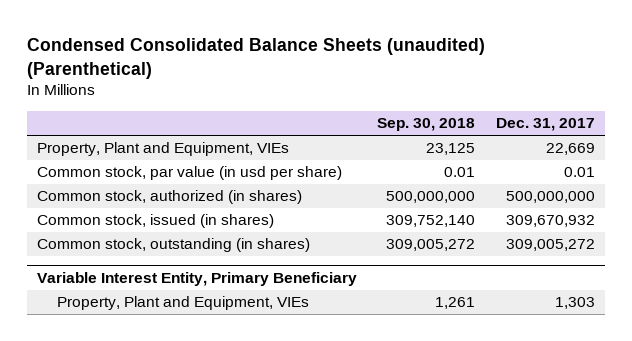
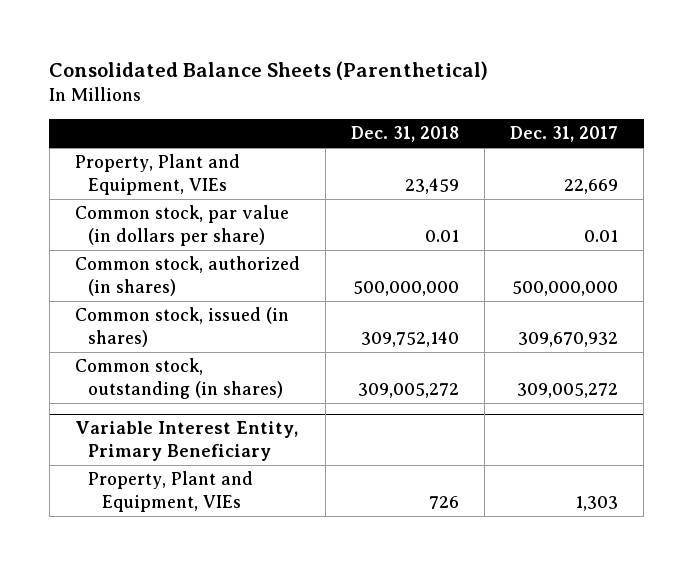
- Condensed Consolidated Balance Sheets (unaudited) (Parenthetical)
+ Consolidated Balance Sheets (Parenthetical)
- | Sep. 30, 2018 | Dec. 31, 2017
+ | Dec. 31, 2018 | Dec. 31, 2017
- Common stock, par value (in usd per share) | 0.01 | 0.01
+ Common stock, par value (in dollars per share) | 0.01 | 0.01

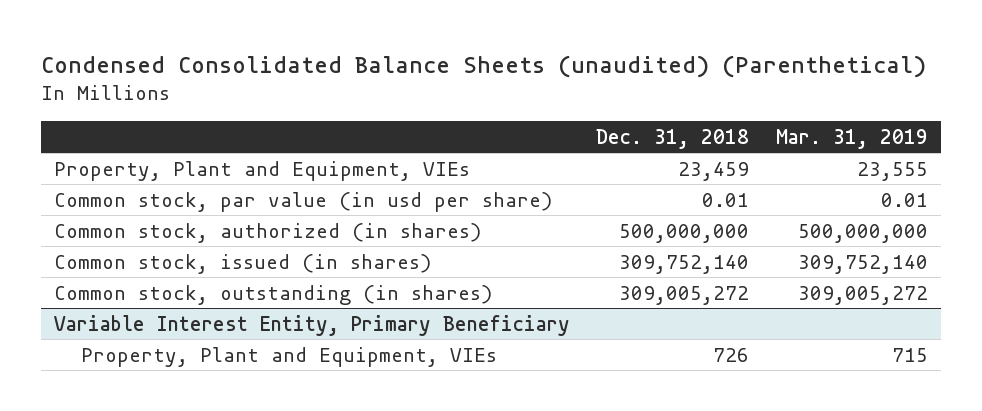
- Consolidated Balance Sheets (Parenthetical)
+ Condensed Consolidated Balance Sheets (unaudited) (Parenthetical)
- | Dec. 31, 2018 | Dec. 31, 2017
+ | Dec. 31, 2018 | Mar. 31, 2019
- Common stock, par value (in dollars per share) | 0.01 | 0.01
+ Common stock, par value (in usd per share) | 0.01 | 0.01

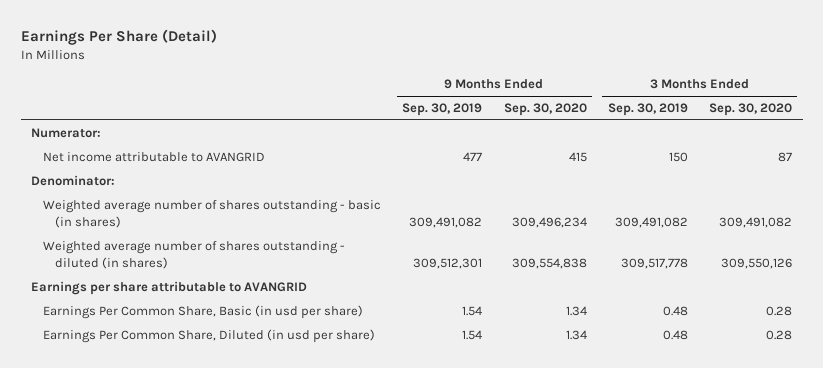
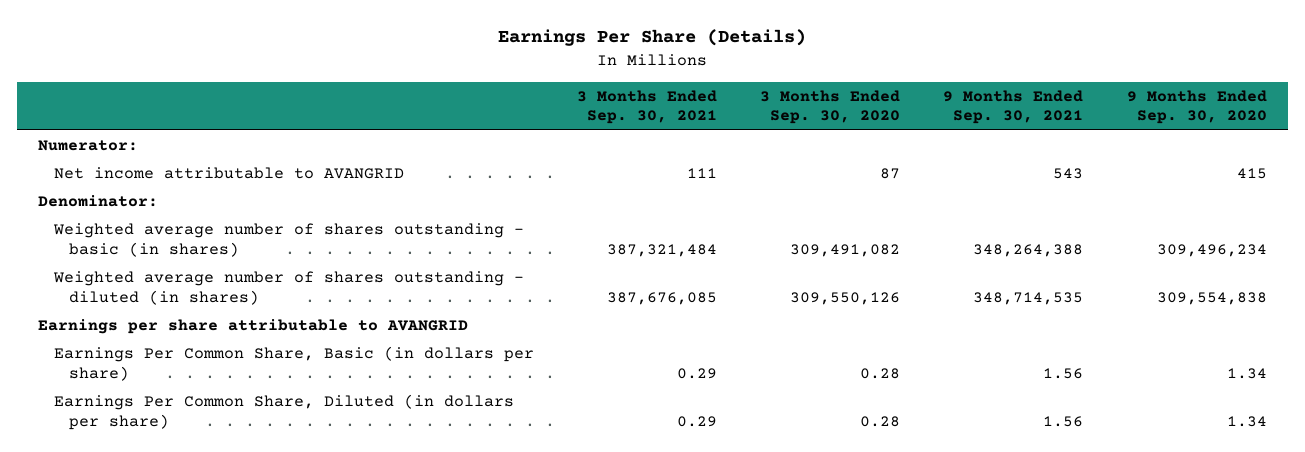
- Earnings Per Share (Detail)
+ Earnings Per Share (Details)
- | 9 Months Ended Sep. 30, 2019 | 9 Months Ended Sep. 30, 2020 | 3 Months Ended Sep. 30, 2019 | 3 Months Ended Sep. 30, 2020
+ | 3 Months Ended Sep. 30, 2021 | 3 Months Ended Sep. 30, 2020 | 9 Months Ended Sep. 30, 2021 | 9 Months Ended Sep. 30, 2020
- Earnings Per Common Share, Basic (in usd per share) | 1.54 | 1.34 | 0.48 | 0.28
- Earnings Per Common Share, Diluted (in usd per share) | 1.54 | 1.34 | 0.48 | 0.28
+ Earnings Per Common Share, Basic (in dollars per share) | 0.29 | 0.28 | 1.56 | 1.34
+ Earnings Per Common Share, Diluted (in dollars per share) | 0.29 | 0.28 | 1.56 | 1.34

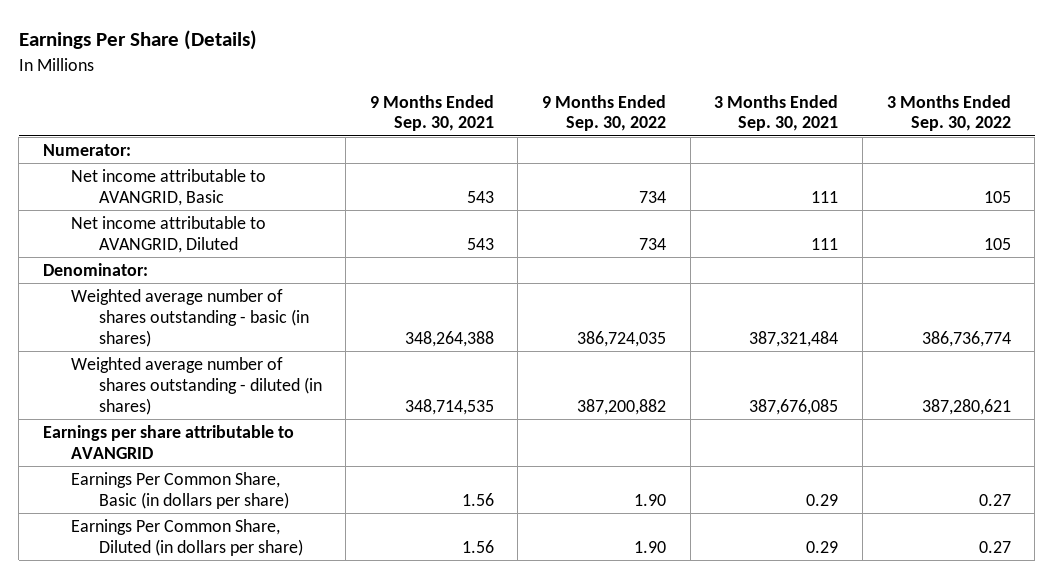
- | 3 Months Ended Sep. 30, 2021 | 3 Months Ended Sep. 30, 2020 | 9 Months Ended Sep. 30, 2021 | 9 Months Ended Sep. 30, 2020
+ | 9 Months Ended Sep. 30, 2021 | 9 Months Ended Sep. 30, 2022 | 3 Months Ended Sep. 30, 2021 | 3 Months Ended Sep. 30, 2022
- Net income attributable to AVANGRID | 111 | 87 | 543 | 415
+ Net income attributable to AVANGRID, Basic | 543 | 734 | 111 | 105
+ Net income attributable to AVANGRID, Diluted | 543 | 734 | 111 | 105

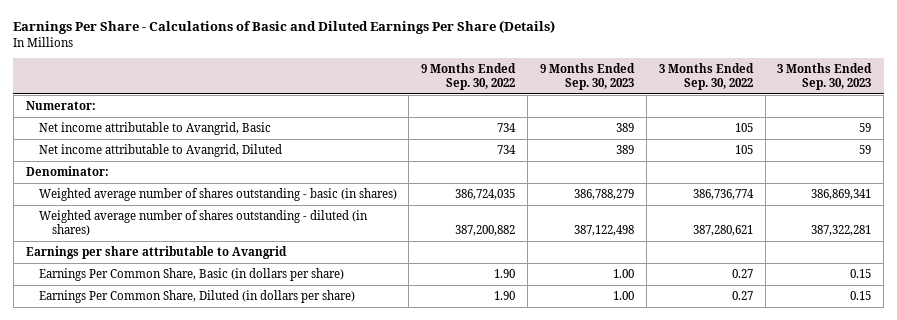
- Earnings Per Share (Details)
+ Earnings Per Share - Calculations of Basic and Diluted Earnings Per Share (Details)
- | 9 Months Ended Sep. 30, 2021 | 9 Months Ended Sep. 30, 2022 | 3 Months Ended Sep. 30, 2021 | 3 Months Ended Sep. 30, 2022
+ | 9 Months Ended Sep. 30, 2022 | 9 Months Ended Sep. 30, 2023 | 3 Months Ended Sep. 30, 2022 | 3 Months Ended Sep. 30, 2023
- Net income attributable to AVANGRID, Basic | 543 | 734 | 111 | 105
- Net income attributable to AVANGRID, Diluted | 543 | 734 | 111 | 105
+ Net income attributable to Avangrid, Basic | 734 | 389 | 105 | 59
+ Net income attributable to Avangrid, Diluted | 734 | 389 | 105 | 59
- Earnings per share attributable to AVANGRID
+ Earnings per share attributable to Avangrid

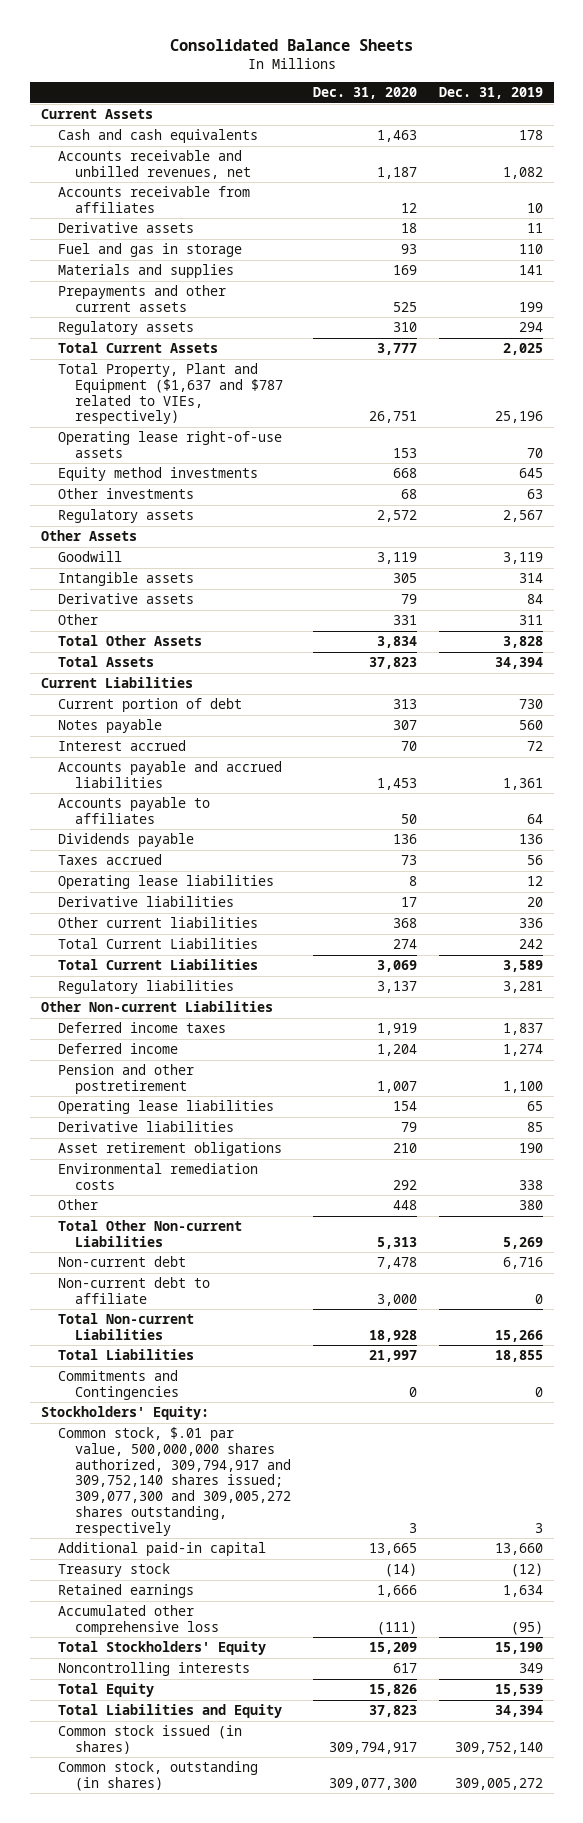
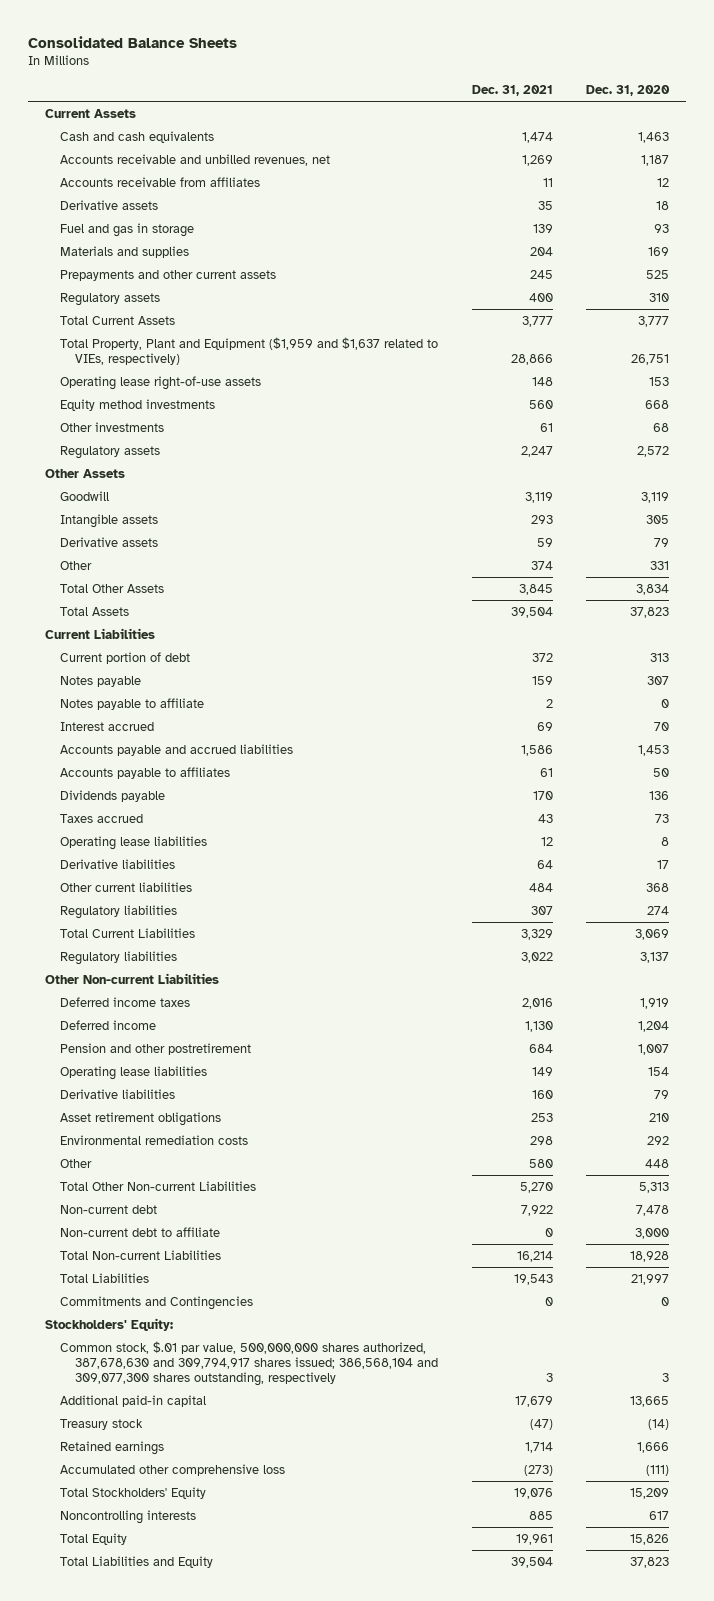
- | Dec. 31, 2020 | Dec. 31, 2019
+ | Dec. 31, 2021 | Dec. 31, 2020
- Total Property, Plant and Equipment ($1,637 and $787 related to VIEs, respectively) | 26,751 | 25,196
+ Total Property, Plant and Equipment ($1,959 and $1,637 related to VIEs, respectively) | 28,866 | 26,751
+ Notes payable to affiliate | 2 | 0
- Total Current Liabilities | 274 | 242
+ Regulatory liabilities | 307 | 274
- Common stock, $.01 par value, 500,000,000 shares authorized, 309,794,917 and 309,752,140 shares issued; 309,077,300 and 309,005,272 shares outstanding, respectively | 3 | 3
+ Common stock, $.01 par value, 500,000,000 shares authorized, 387,678,630 and 309,794,917 shares issued; 386,568,104 and 309,077,300 shares outstanding, respectively | 3 | 3
- Common stock issued (in shares) | 309,794,917 | 309,752,140
- Common stock, outstanding (in shares) | 309,077,300 | 309,005,272

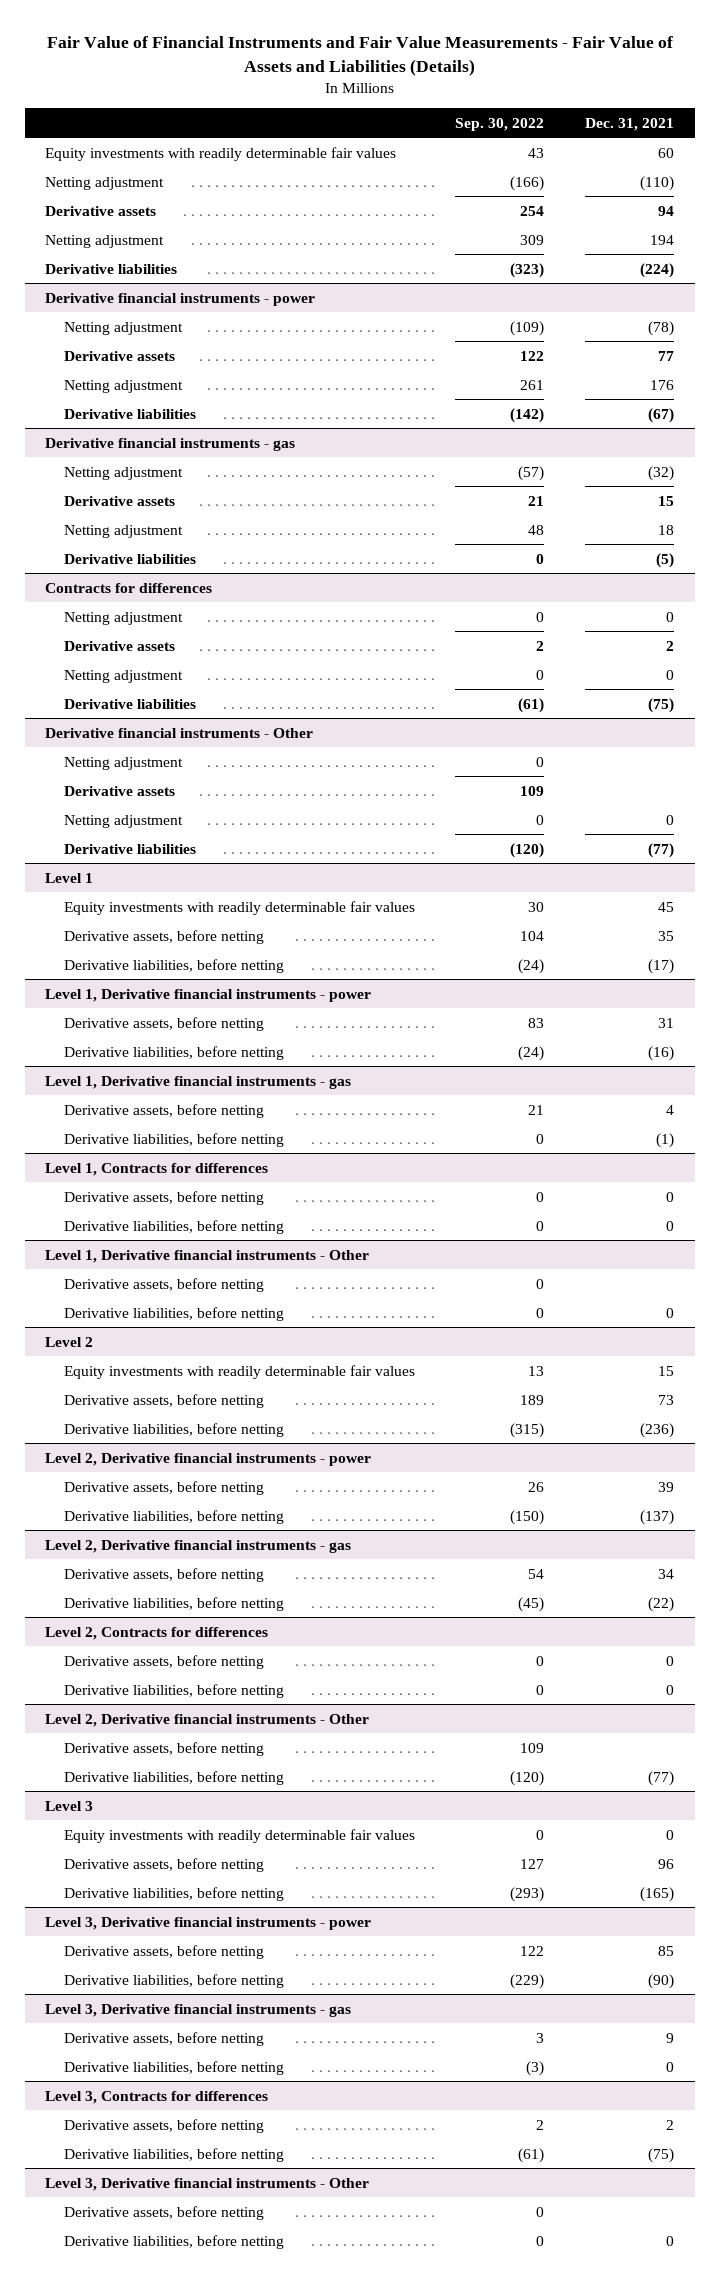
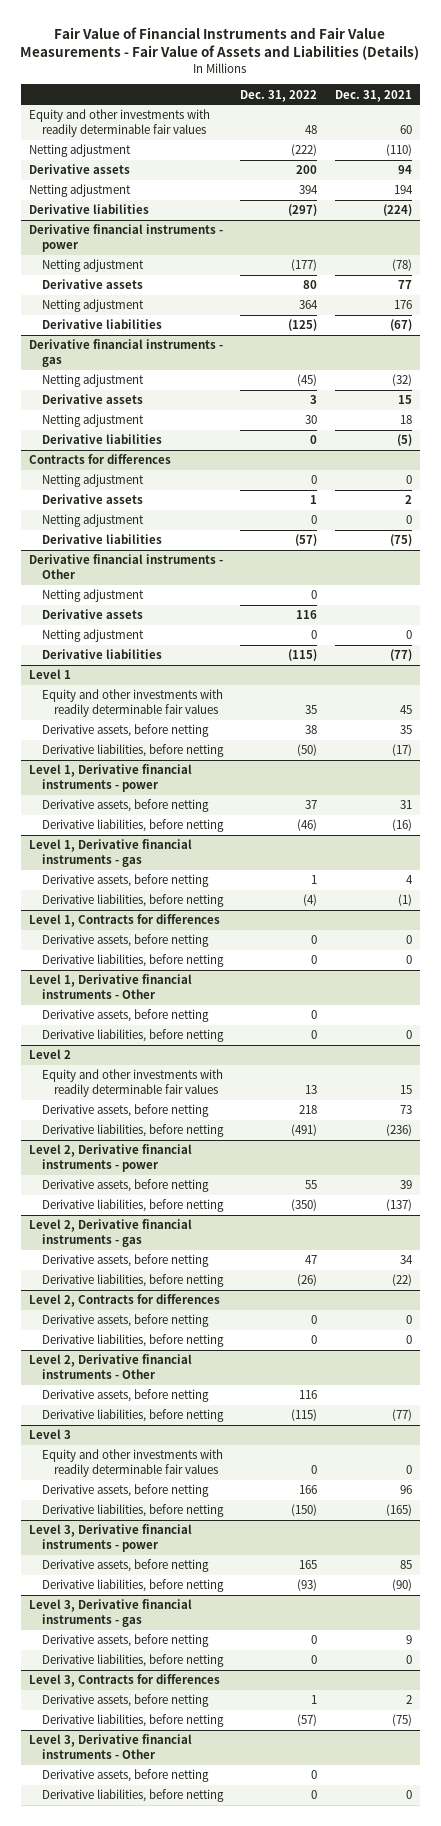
- | Sep. 30, 2022 | Dec. 31, 2021
+ | Dec. 31, 2022 | Dec. 31, 2021
- Equity investments with readily determinable fair values | 43 | 60
+ Equity and other investments with readily determinable fair values | 48 | 60
@ Level 1
- Equity investments with readily determinable fair values | 30 | 45
+ Equity and other investments with readily determinable fair values | 35 | 45
@ Level 2
- Equity investments with readily determinable fair values | 13 | 15
+ Equity and other investments with readily determinable fair values | 13 | 15
@ Level 3
- Equity investments with readily determinable fair values | 0 | 0
+ Equity and other investments with readily determinable fair values | 0 | 0

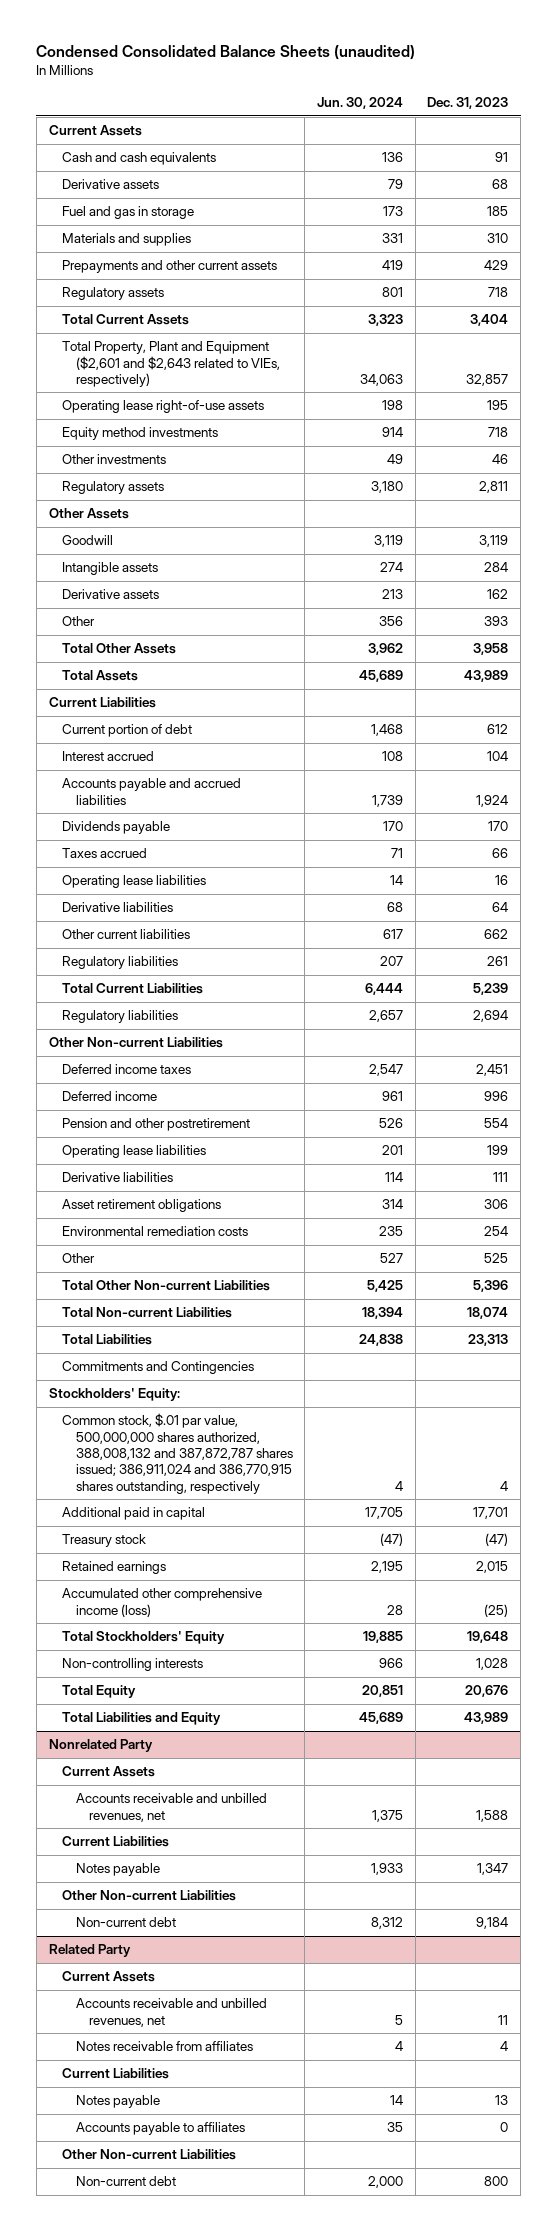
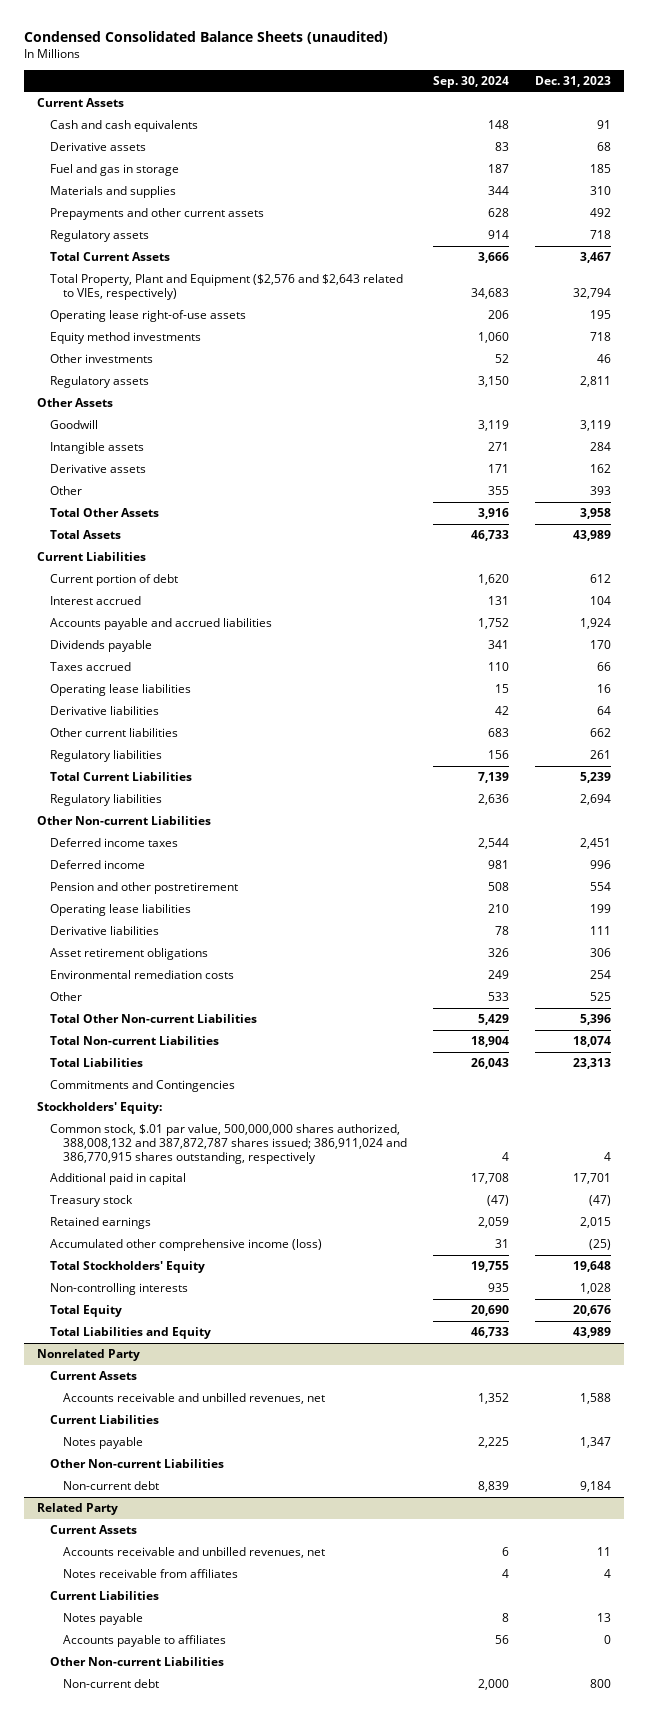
- | Jun. 30, 2024 | Dec. 31, 2023
+ | Sep. 30, 2024 | Dec. 31, 2023
- Prepayments and other current assets | 419 | 429
+ Prepayments and other current assets | 628 | 492
- Total Current Assets | 3,323 | 3,404
- Total Property, Plant and Equipment ($2,601 and $2,643 related to VIEs, respectively) | 34,063 | 32,857
+ Total Current Assets | 3,666 | 3,467
+ Total Property, Plant and Equipment ($2,576 and $2,643 related to VIEs, respectively) | 34,683 | 32,794

